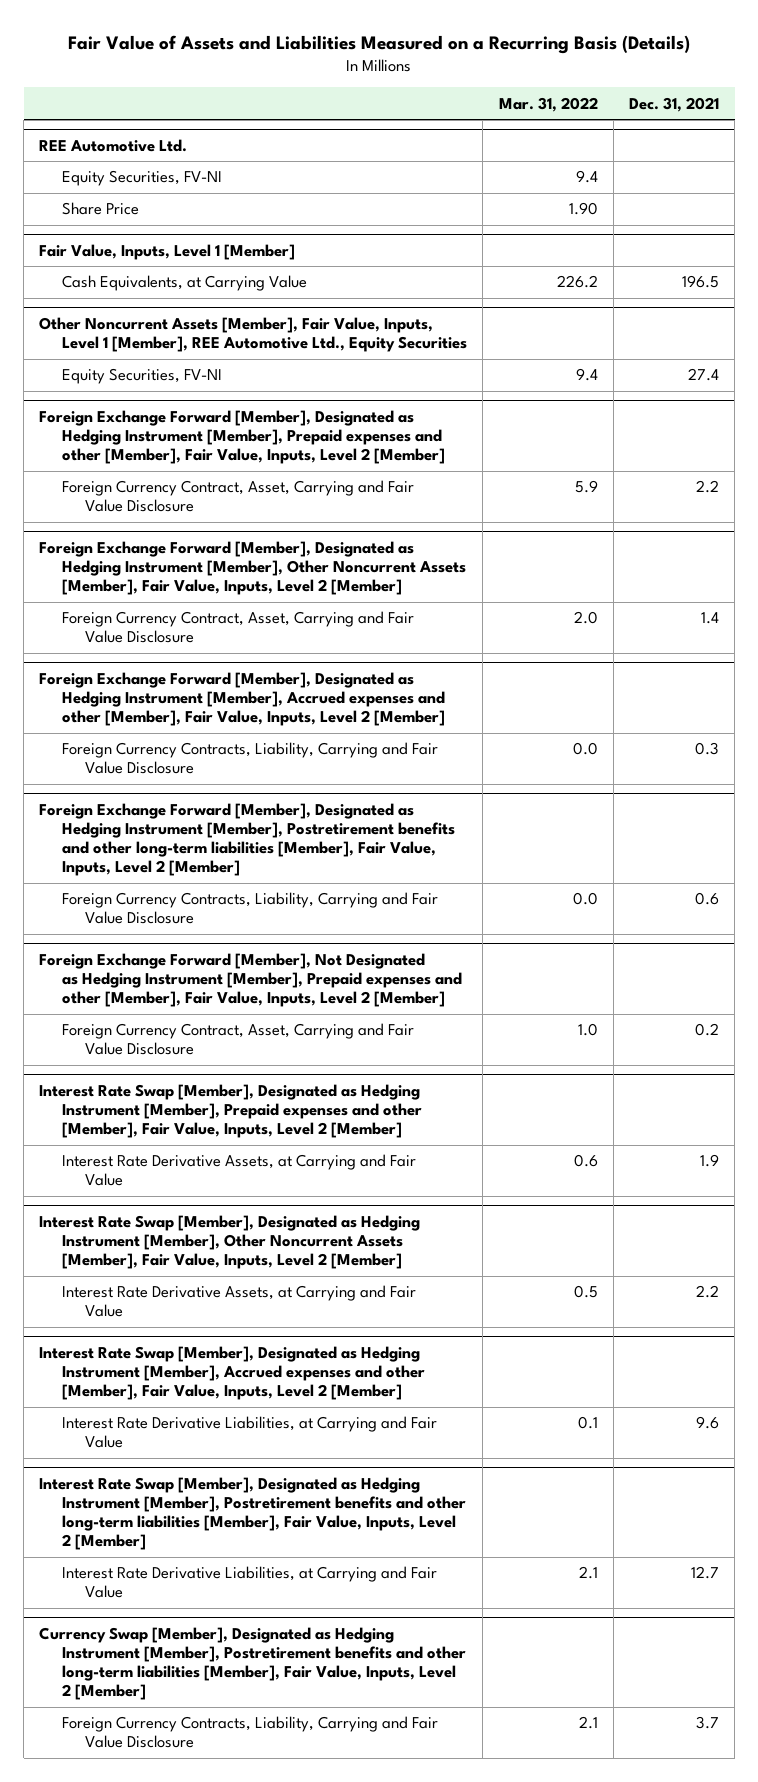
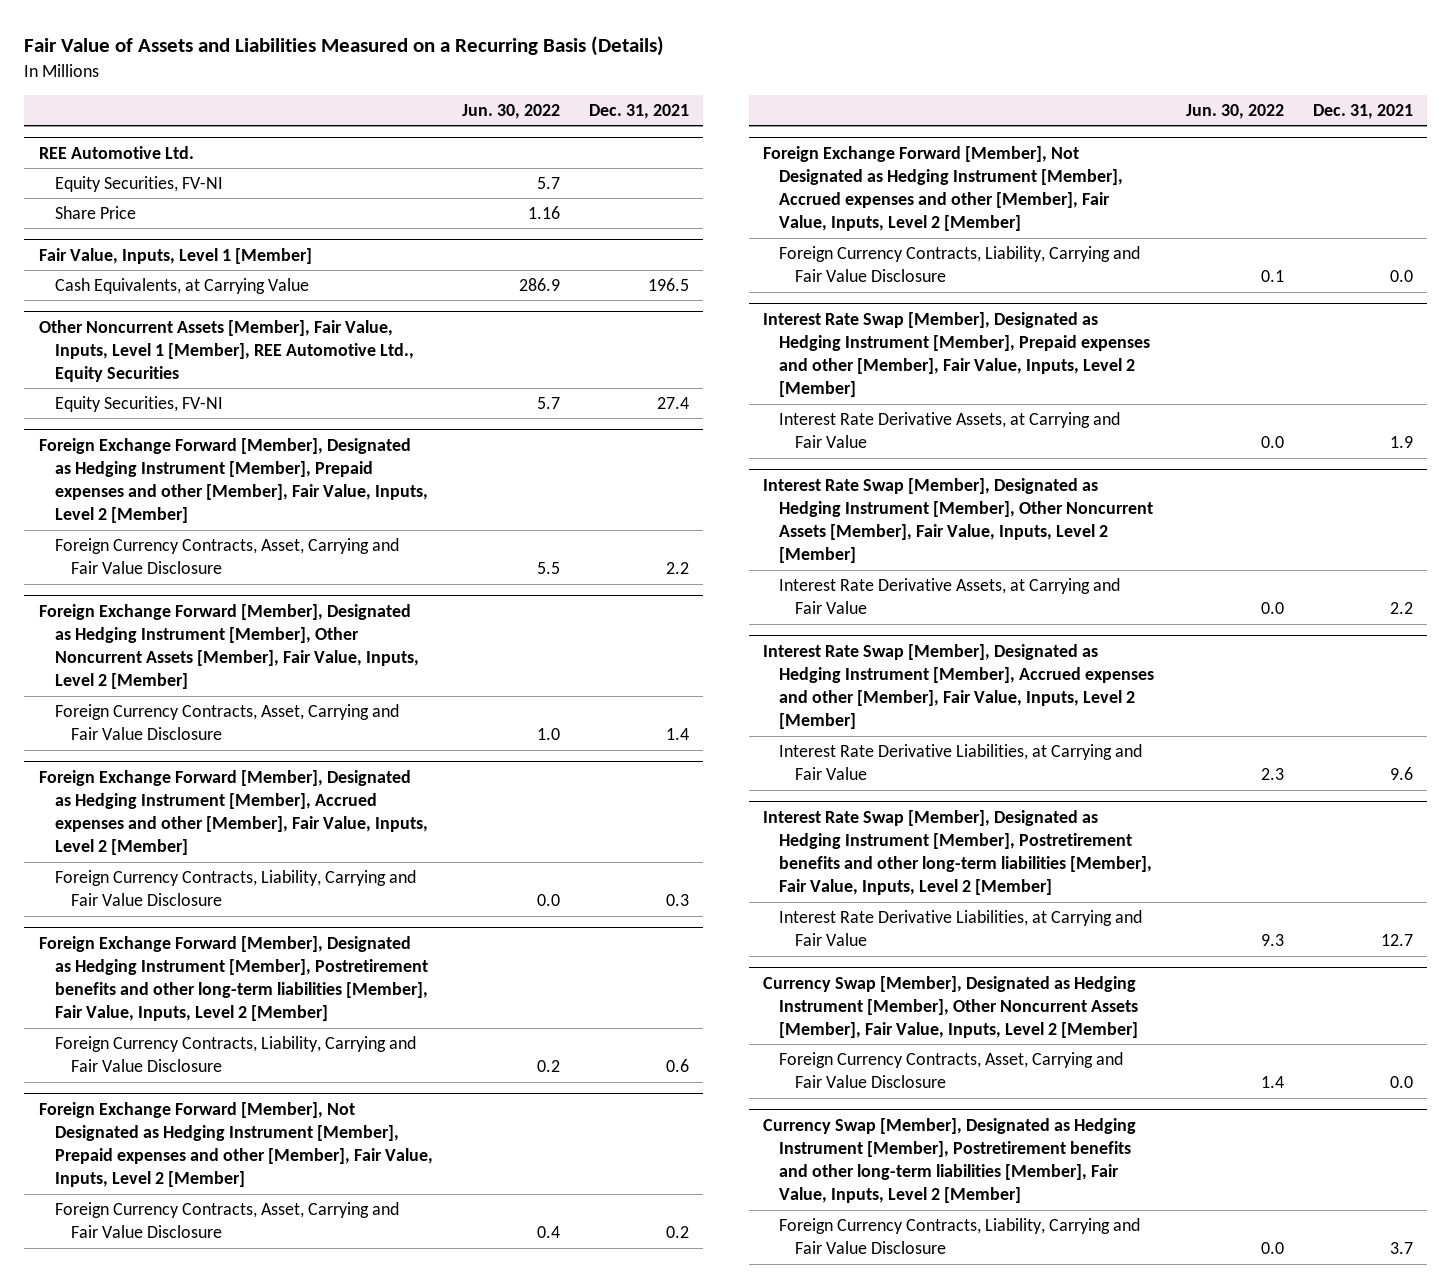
- | Mar. 31, 2022 | Dec. 31, 2021
+ | Jun. 30, 2022 | Dec. 31, 2021
@ Foreign Exchange Forward [Member], Designated as Hedging Instrument [Member], Prepaid expenses and other [Member], Fair Value, Inputs, Level 2 [Member]
- Foreign Currency Contract, Asset, Carrying and Fair Value Disclosure | 5.9 | 2.2
+ Foreign Currency Contracts, Asset, Carrying and Fair Value Disclosure | 5.5 | 2.2
@ Foreign Exchange Forward [Member], Designated as Hedging Instrument [Member], Other Noncurrent Assets [Member], Fair Value, Inputs, Level 2 [Member]
- Foreign Currency Contract, Asset, Carrying and Fair Value Disclosure | 2.0 | 1.4
+ Foreign Currency Contracts, Asset, Carrying and Fair Value Disclosure | 1.0 | 1.4
@ Foreign Exchange Forward [Member], Not Designated as Hedging Instrument [Member], Prepaid expenses and other [Member], Fair Value, Inputs, Level 2 [Member]
- Foreign Currency Contract, Asset, Carrying and Fair Value Disclosure | 1.0 | 0.2
+ Foreign Currency Contracts, Asset, Carrying and Fair Value Disclosure | 0.4 | 0.2
+ Foreign Exchange Forward [Member], Not Designated as Hedging Instrument [Member], Accrued expenses and other [Member], Fair Value, Inputs, Level 2 [Member]
+ Foreign Currency Contracts, Liability, Carrying and Fair Value Disclosure | 0.1 | 0.0
+ Currency Swap [Member], Designated as Hedging Instrument [Member], Other Noncurrent Assets [Member], Fair Value, Inputs, Level 2 [Member]
+ Foreign Currency Contracts, Asset, Carrying and Fair Value Disclosure | 1.4 | 0.0

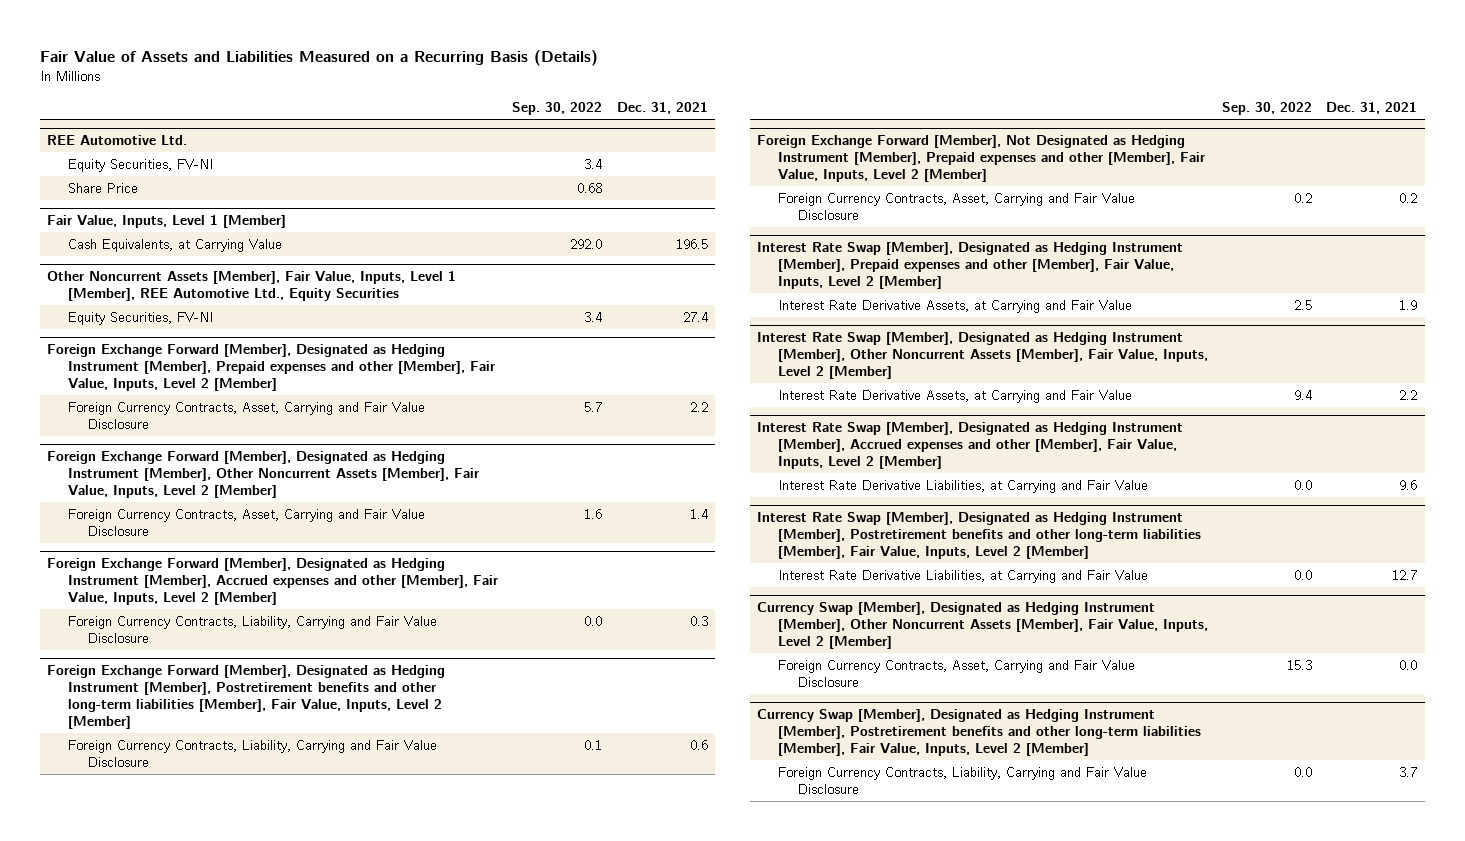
- | Jun. 30, 2022 | Dec. 31, 2021
+ | Sep. 30, 2022 | Dec. 31, 2021
- Foreign Exchange Forward [Member], Not Designated as Hedging Instrument [Member], Accrued expenses and other [Member], Fair Value, Inputs, Level 2 [Member]
- Foreign Currency Contracts, Liability, Carrying and Fair Value Disclosure | 0.1 | 0.0

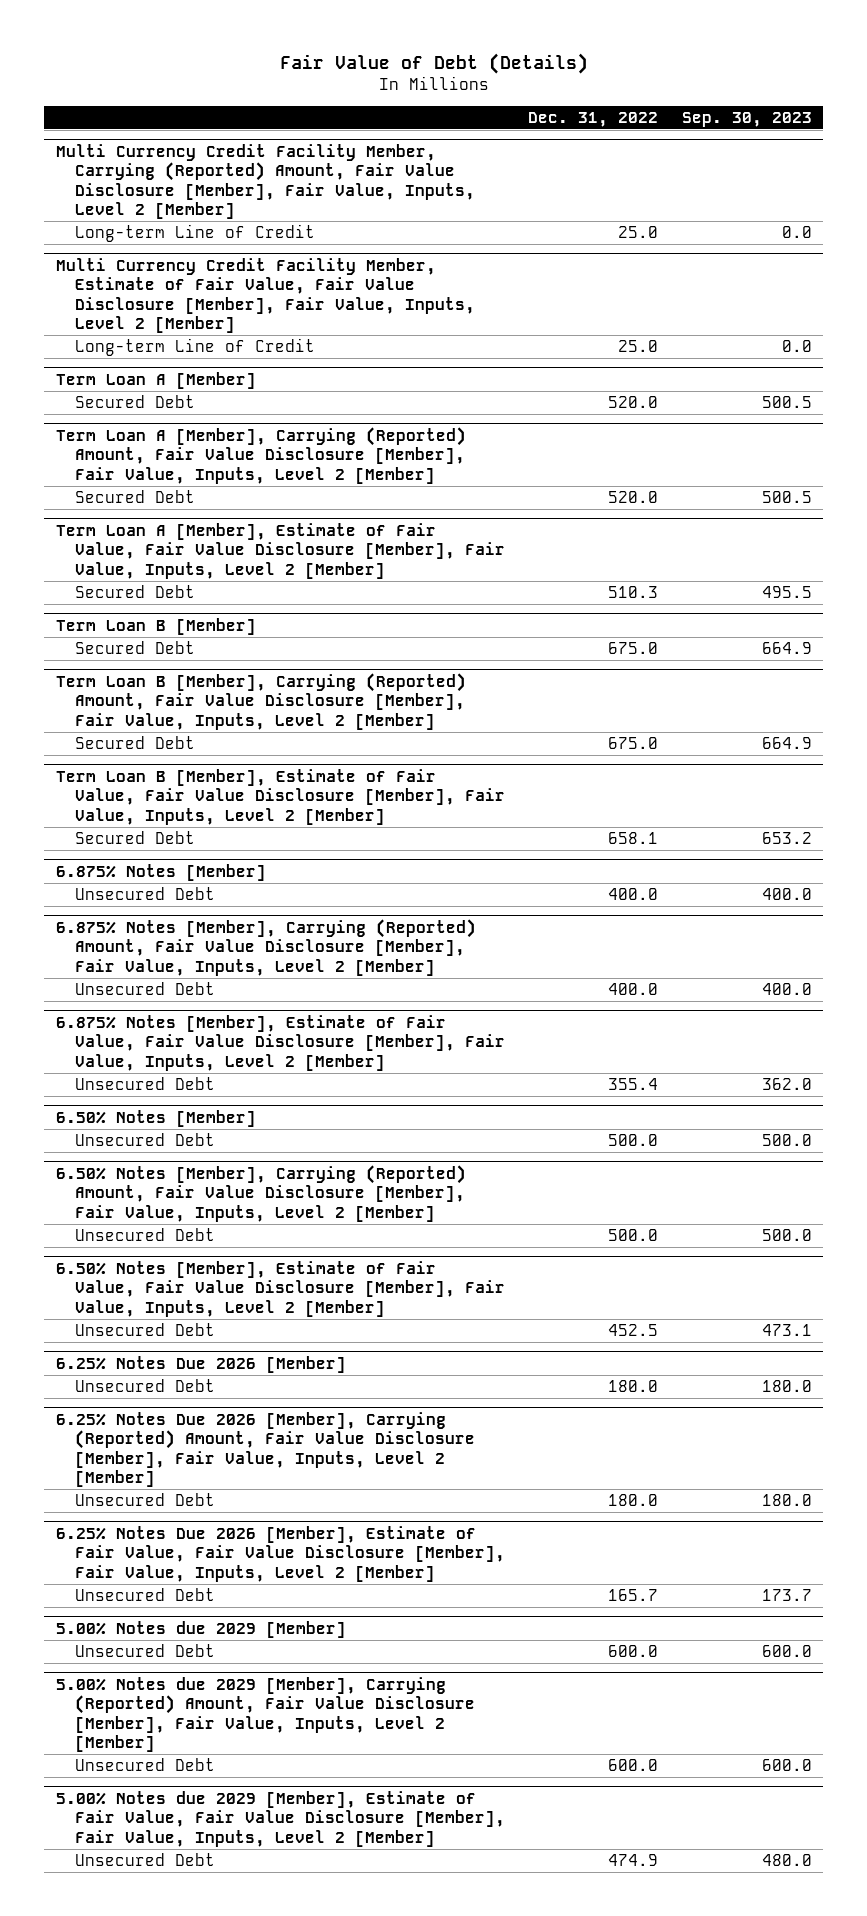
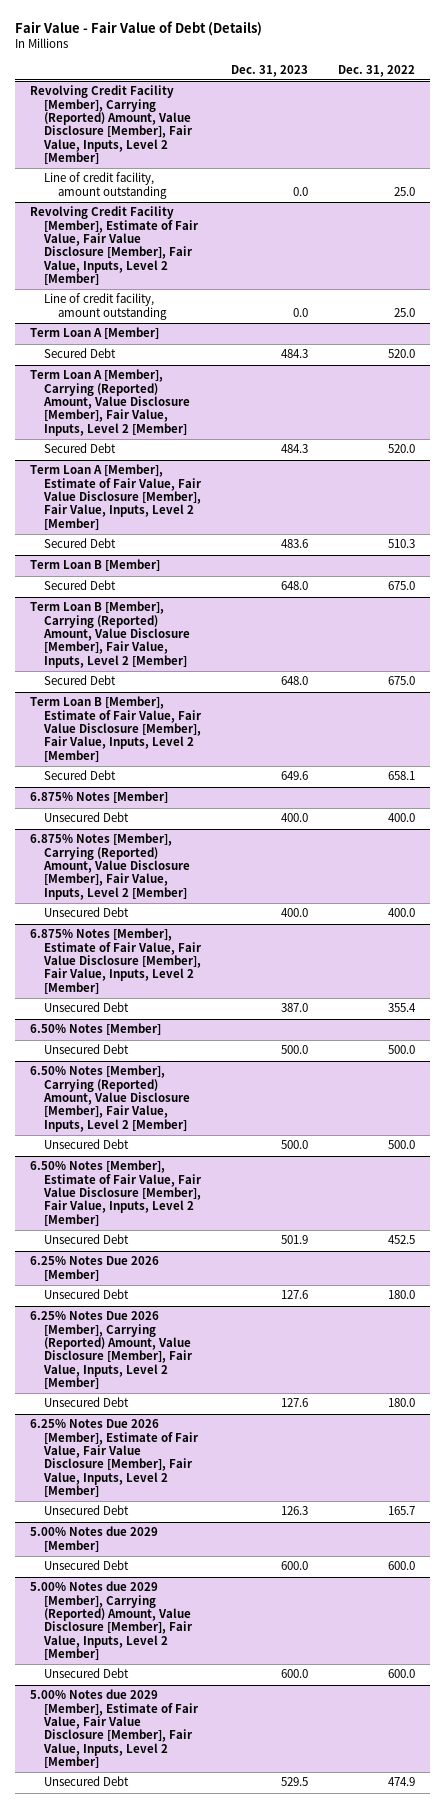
- Fair Value of Debt (Details)
+ Fair Value - Fair Value of Debt (Details)
- | Dec. 31, 2022 | Sep. 30, 2023
+ | Dec. 31, 2023 | Dec. 31, 2022
- Multi Currency Credit Facility Member, Carrying (Reported) Amount, Fair Value Disclosure [Member], Fair Value, Inputs, Level 2 [Member]
- Long-term Line of Credit | 25.0 | 0.0
- Multi Currency Credit Facility Member, Estimate of Fair Value, Fair Value Disclosure [Member], Fair Value, Inputs, Level 2 [Member]
- Long-term Line of Credit | 25.0 | 0.0
+ Revolving Credit Facility [Member], Carrying (Reported) Amount, Value Disclosure [Member], Fair Value, Inputs, Level 2 [Member]
+ Line of credit facility, amount outstanding | 0.0 | 25.0
+ Revolving Credit Facility [Member], Estimate of Fair Value, Fair Value Disclosure [Member], Fair Value, Inputs, Level 2 [Member]
+ Line of credit facility, amount outstanding | 0.0 | 25.0
- Term Loan A [Member], Carrying (Reported) Amount, Fair Value Disclosure [Member], Fair Value, Inputs, Level 2 [Member]
+ Term Loan A [Member], Carrying (Reported) Amount, Value Disclosure [Member], Fair Value, Inputs, Level 2 [Member]
- Term Loan B [Member], Carrying (Reported) Amount, Fair Value Disclosure [Member], Fair Value, Inputs, Level 2 [Member]
+ Term Loan B [Member], Carrying (Reported) Amount, Value Disclosure [Member], Fair Value, Inputs, Level 2 [Member]
- 6.875% Notes [Member], Carrying (Reported) Amount, Fair Value Disclosure [Member], Fair Value, Inputs, Level 2 [Member]
+ 6.875% Notes [Member], Carrying (Reported) Amount, Value Disclosure [Member], Fair Value, Inputs, Level 2 [Member]
- 6.50% Notes [Member], Carrying (Reported) Amount, Fair Value Disclosure [Member], Fair Value, Inputs, Level 2 [Member]
+ 6.50% Notes [Member], Carrying (Reported) Amount, Value Disclosure [Member], Fair Value, Inputs, Level 2 [Member]
- 6.25% Notes Due 2026 [Member], Carrying (Reported) Amount, Fair Value Disclosure [Member], Fair Value, Inputs, Level 2 [Member]
+ 6.25% Notes Due 2026 [Member], Carrying (Reported) Amount, Value Disclosure [Member], Fair Value, Inputs, Level 2 [Member]
- 5.00% Notes due 2029 [Member], Carrying (Reported) Amount, Fair Value Disclosure [Member], Fair Value, Inputs, Level 2 [Member]
+ 5.00% Notes due 2029 [Member], Carrying (Reported) Amount, Value Disclosure [Member], Fair Value, Inputs, Level 2 [Member]

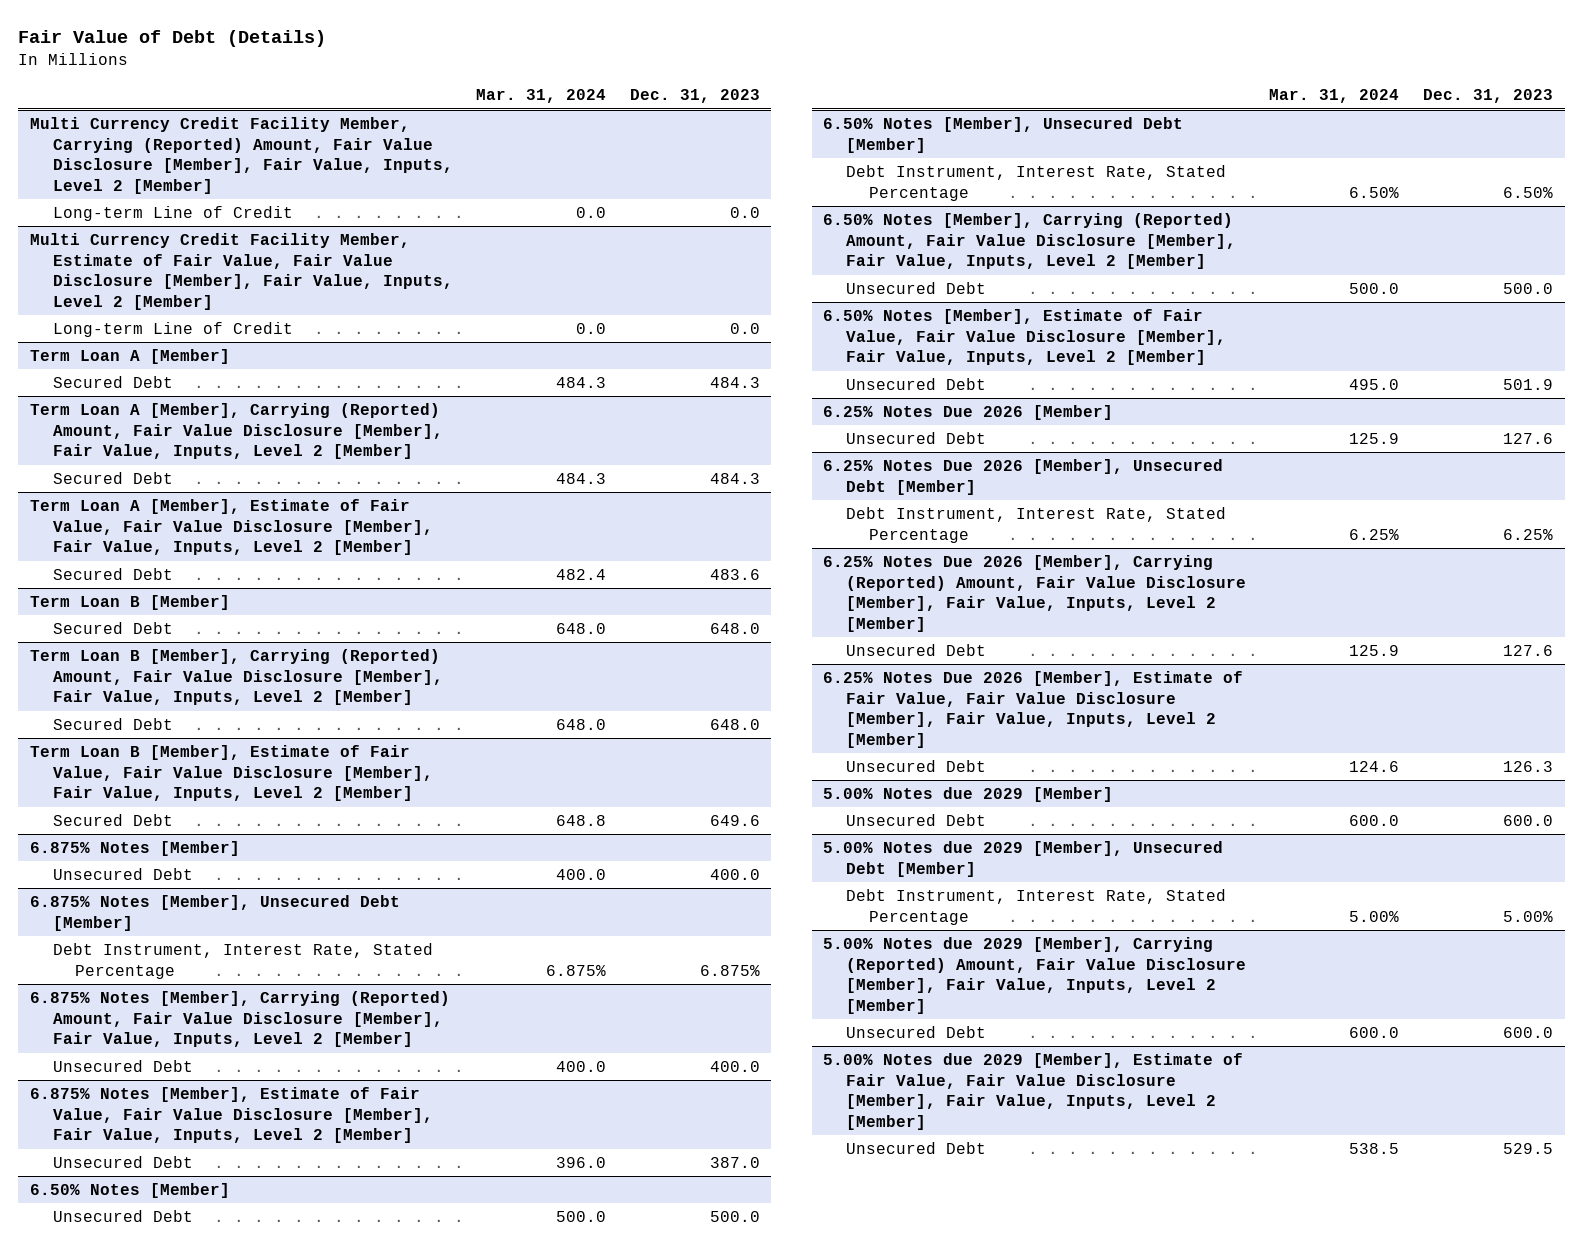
- Fair Value - Fair Value of Debt (Details)
+ Fair Value of Debt (Details)
- | Dec. 31, 2023 | Dec. 31, 2022
+ | Mar. 31, 2024 | Dec. 31, 2023
- Revolving Credit Facility [Member], Carrying (Reported) Amount, Value Disclosure [Member], Fair Value, Inputs, Level 2 [Member]
- Line of credit facility, amount outstanding | 0.0 | 25.0
- Revolving Credit Facility [Member], Estimate of Fair Value, Fair Value Disclosure [Member], Fair Value, Inputs, Level 2 [Member]
- Line of credit facility, amount outstanding | 0.0 | 25.0
+ Multi Currency Credit Facility Member, Carrying (Reported) Amount, Fair Value Disclosure [Member], Fair Value, Inputs, Level 2 [Member]
+ Long-term Line of Credit | 0.0 | 0.0
+ Multi Currency Credit Facility Member, Estimate of Fair Value, Fair Value Disclosure [Member], Fair Value, Inputs, Level 2 [Member]
+ Long-term Line of Credit | 0.0 | 0.0
- Term Loan A [Member], Carrying (Reported) Amount, Value Disclosure [Member], Fair Value, Inputs, Level 2 [Member]
+ Term Loan A [Member], Carrying (Reported) Amount, Fair Value Disclosure [Member], Fair Value, Inputs, Level 2 [Member]
- Term Loan B [Member], Carrying (Reported) Amount, Value Disclosure [Member], Fair Value, Inputs, Level 2 [Member]
+ Term Loan B [Member], Carrying (Reported) Amount, Fair Value Disclosure [Member], Fair Value, Inputs, Level 2 [Member]
- 6.875% Notes [Member], Carrying (Reported) Amount, Value Disclosure [Member], Fair Value, Inputs, Level 2 [Member]
+ 6.875% Notes [Member], Unsecured Debt [Member]
+ Debt Instrument, Interest Rate, Stated Percentage | 6.875% | 6.875%
+ 6.875% Notes [Member], Carrying (Reported) Amount, Fair Value Disclosure [Member], Fair Value, Inputs, Level 2 [Member]
- 6.50% Notes [Member], Carrying (Reported) Amount, Value Disclosure [Member], Fair Value, Inputs, Level 2 [Member]
+ 6.50% Notes [Member], Unsecured Debt [Member]
+ Debt Instrument, Interest Rate, Stated Percentage | 6.50% | 6.50%
+ 6.50% Notes [Member], Carrying (Reported) Amount, Fair Value Disclosure [Member], Fair Value, Inputs, Level 2 [Member]
- 6.25% Notes Due 2026 [Member], Carrying (Reported) Amount, Value Disclosure [Member], Fair Value, Inputs, Level 2 [Member]
+ 6.25% Notes Due 2026 [Member], Unsecured Debt [Member]
+ Debt Instrument, Interest Rate, Stated Percentage | 6.25% | 6.25%
+ 6.25% Notes Due 2026 [Member], Carrying (Reported) Amount, Fair Value Disclosure [Member], Fair Value, Inputs, Level 2 [Member]
- 5.00% Notes due 2029 [Member], Carrying (Reported) Amount, Value Disclosure [Member], Fair Value, Inputs, Level 2 [Member]
+ 5.00% Notes due 2029 [Member], Unsecured Debt [Member]
+ Debt Instrument, Interest Rate, Stated Percentage | 5.00% | 5.00%
+ 5.00% Notes due 2029 [Member], Carrying (Reported) Amount, Fair Value Disclosure [Member], Fair Value, Inputs, Level 2 [Member]

